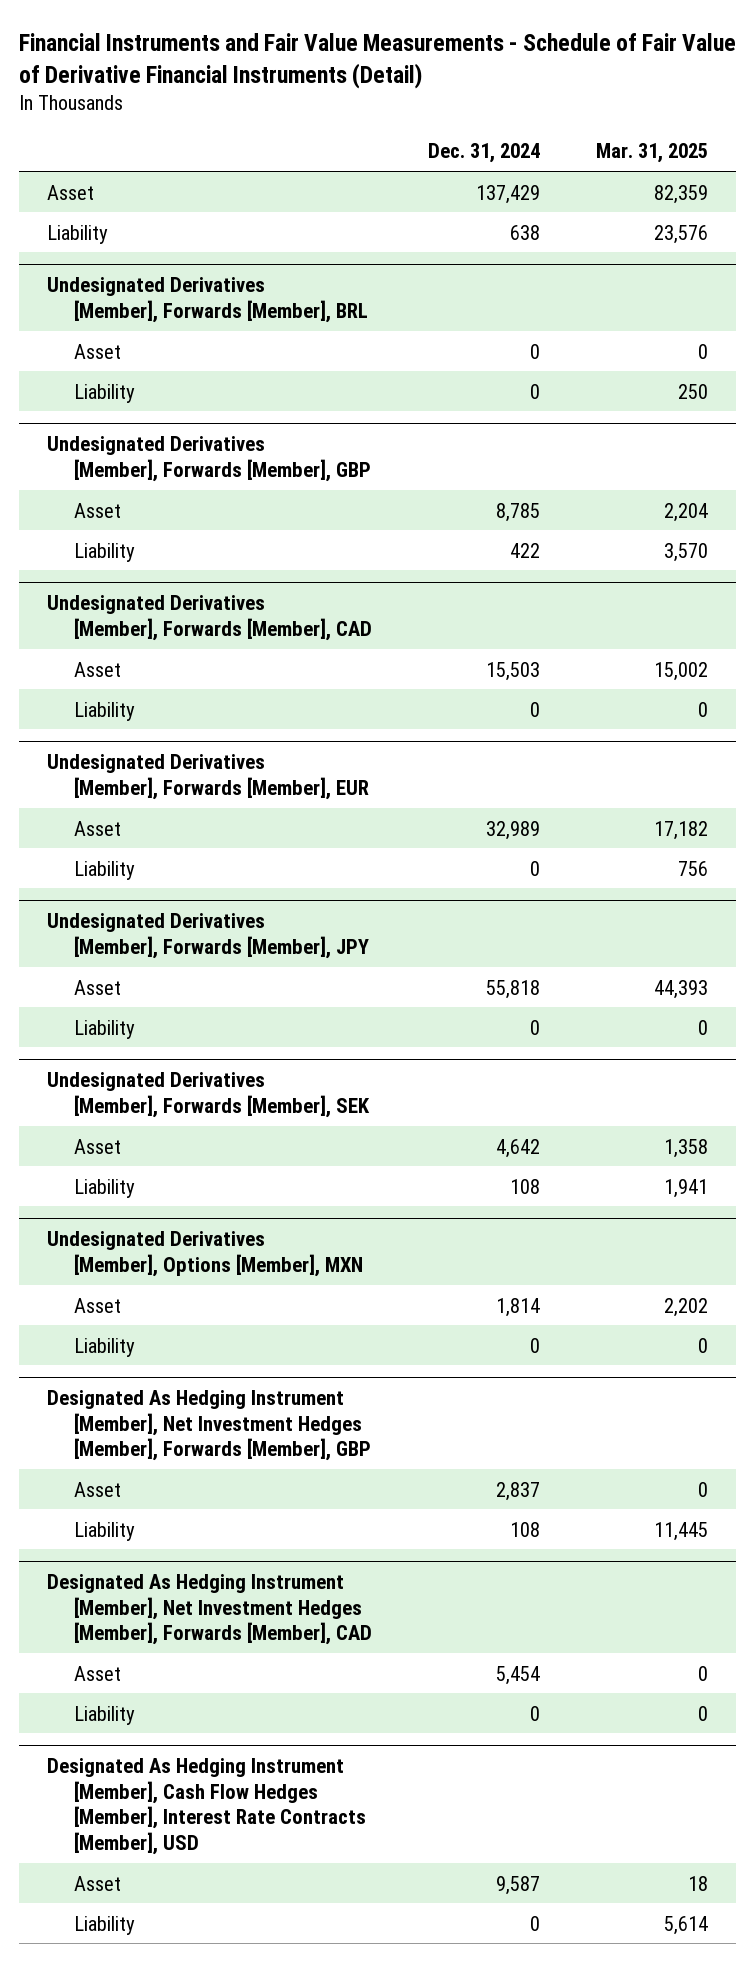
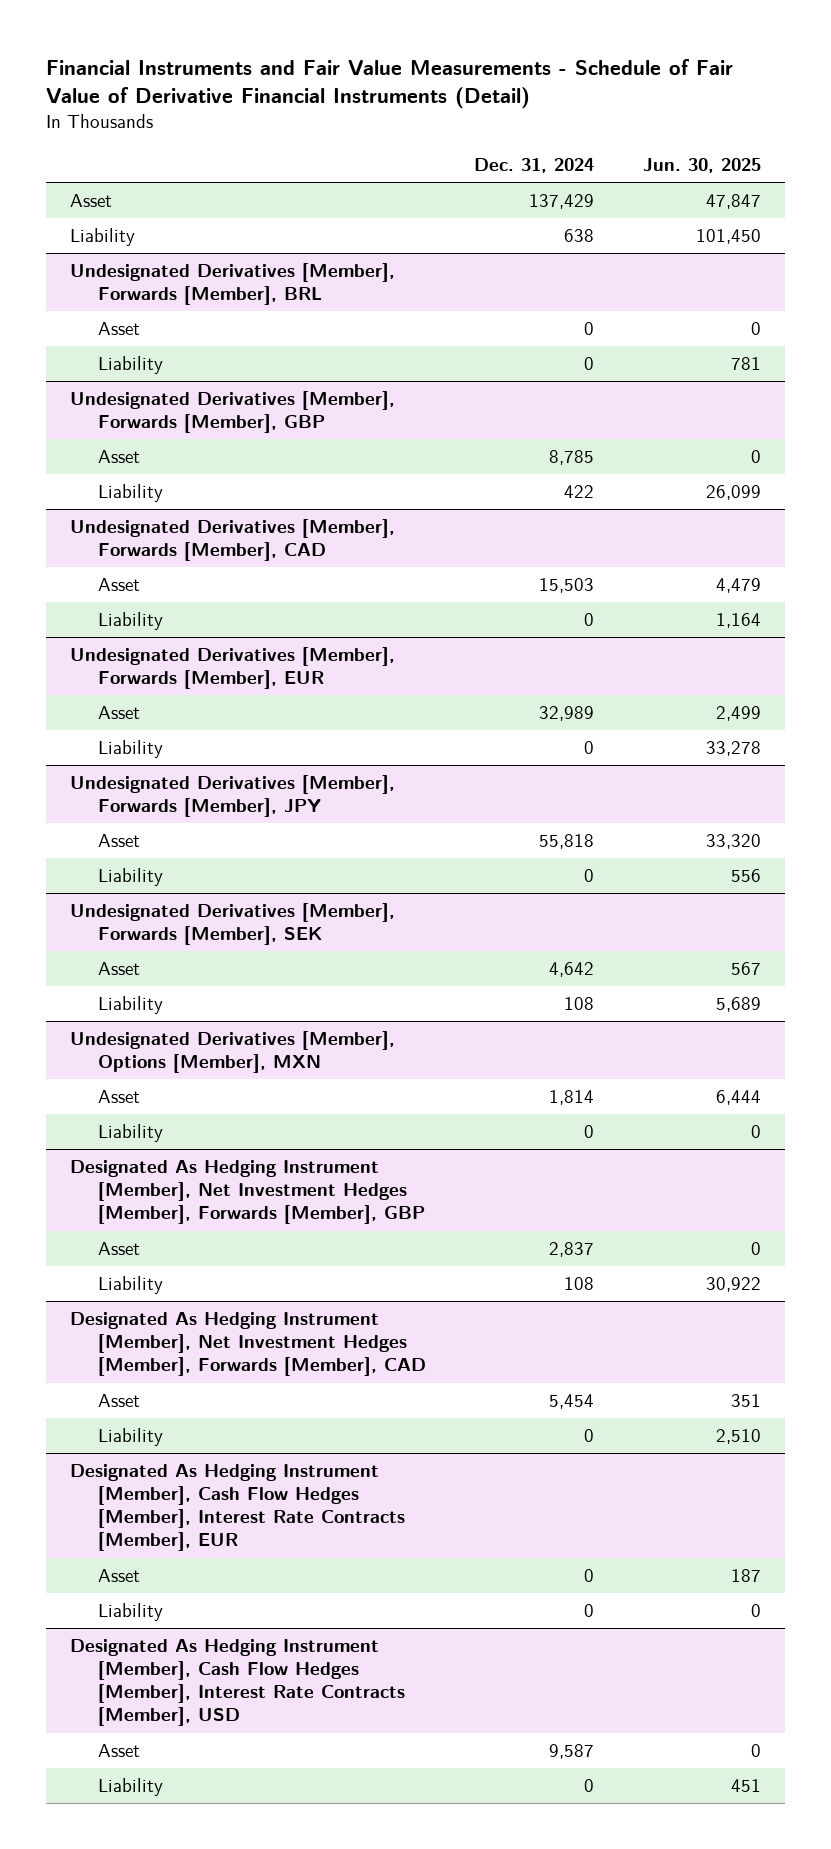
- | Dec. 31, 2024 | Mar. 31, 2025
+ | Dec. 31, 2024 | Jun. 30, 2025
+ Designated As Hedging Instrument [Member], Cash Flow Hedges [Member], Interest Rate Contracts [Member], EUR
+ Asset | 0 | 187
+ Liability | 0 | 0

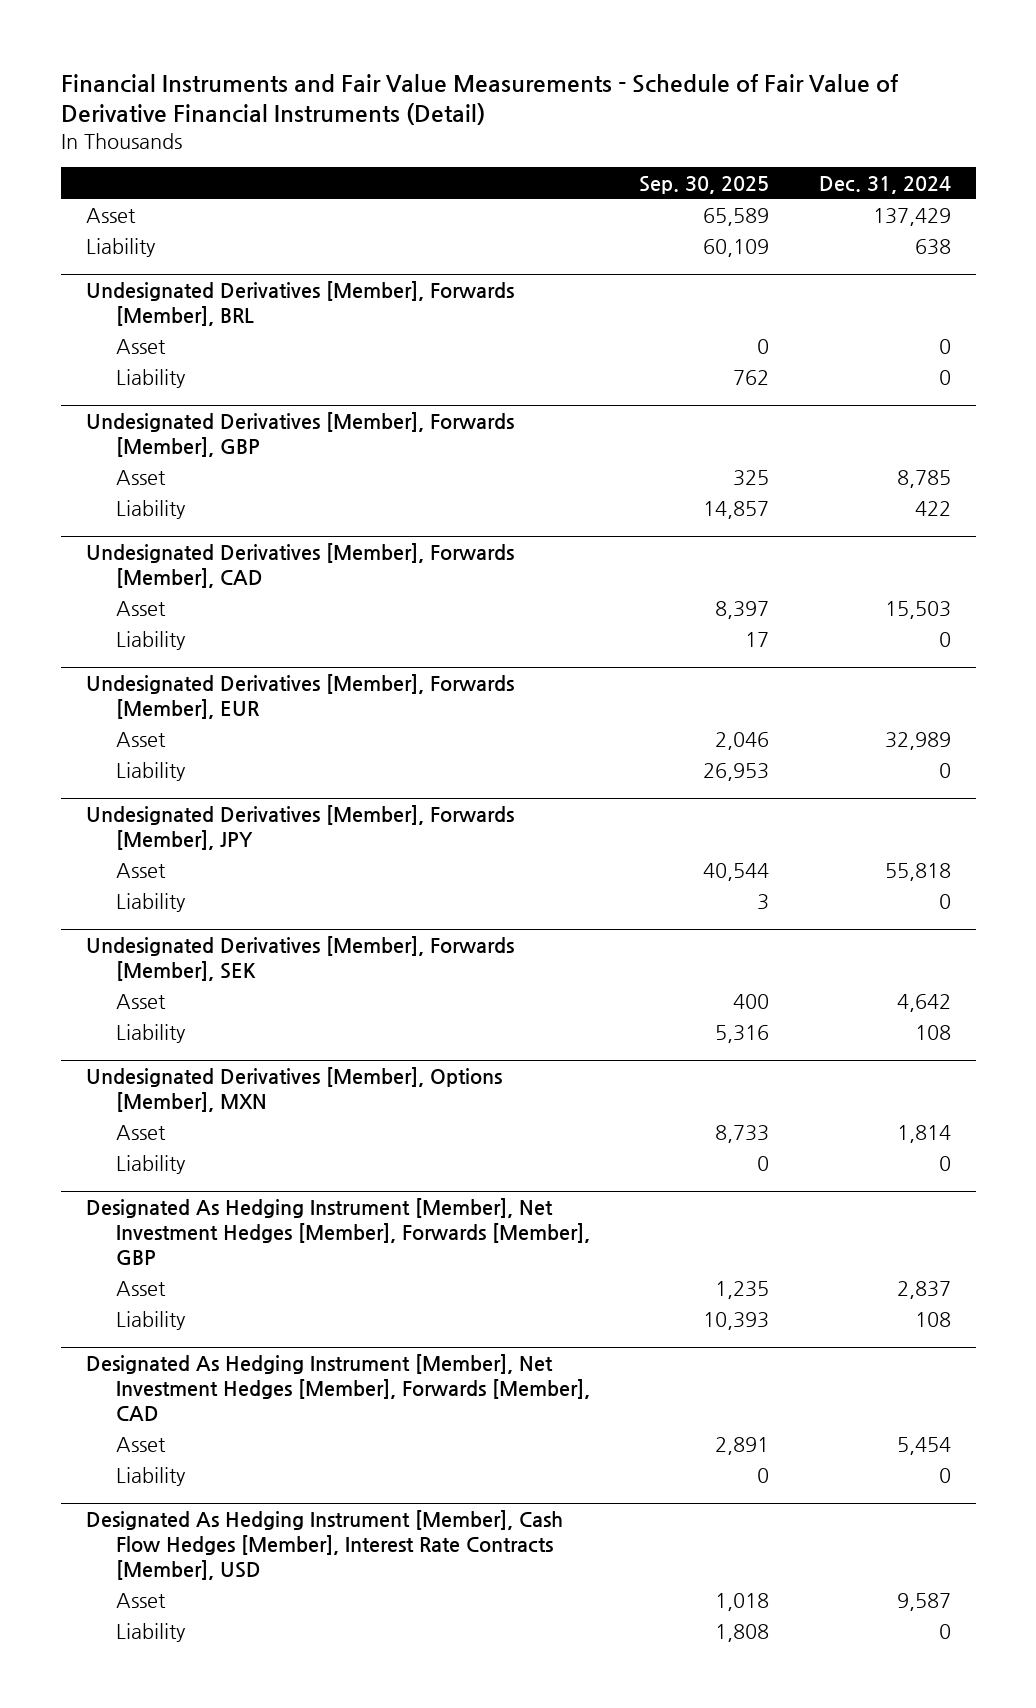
- | Dec. 31, 2024 | Jun. 30, 2025
+ | Sep. 30, 2025 | Dec. 31, 2024
- Designated As Hedging Instrument [Member], Cash Flow Hedges [Member], Interest Rate Contracts [Member], EUR
- Asset | 0 | 187
- Liability | 0 | 0

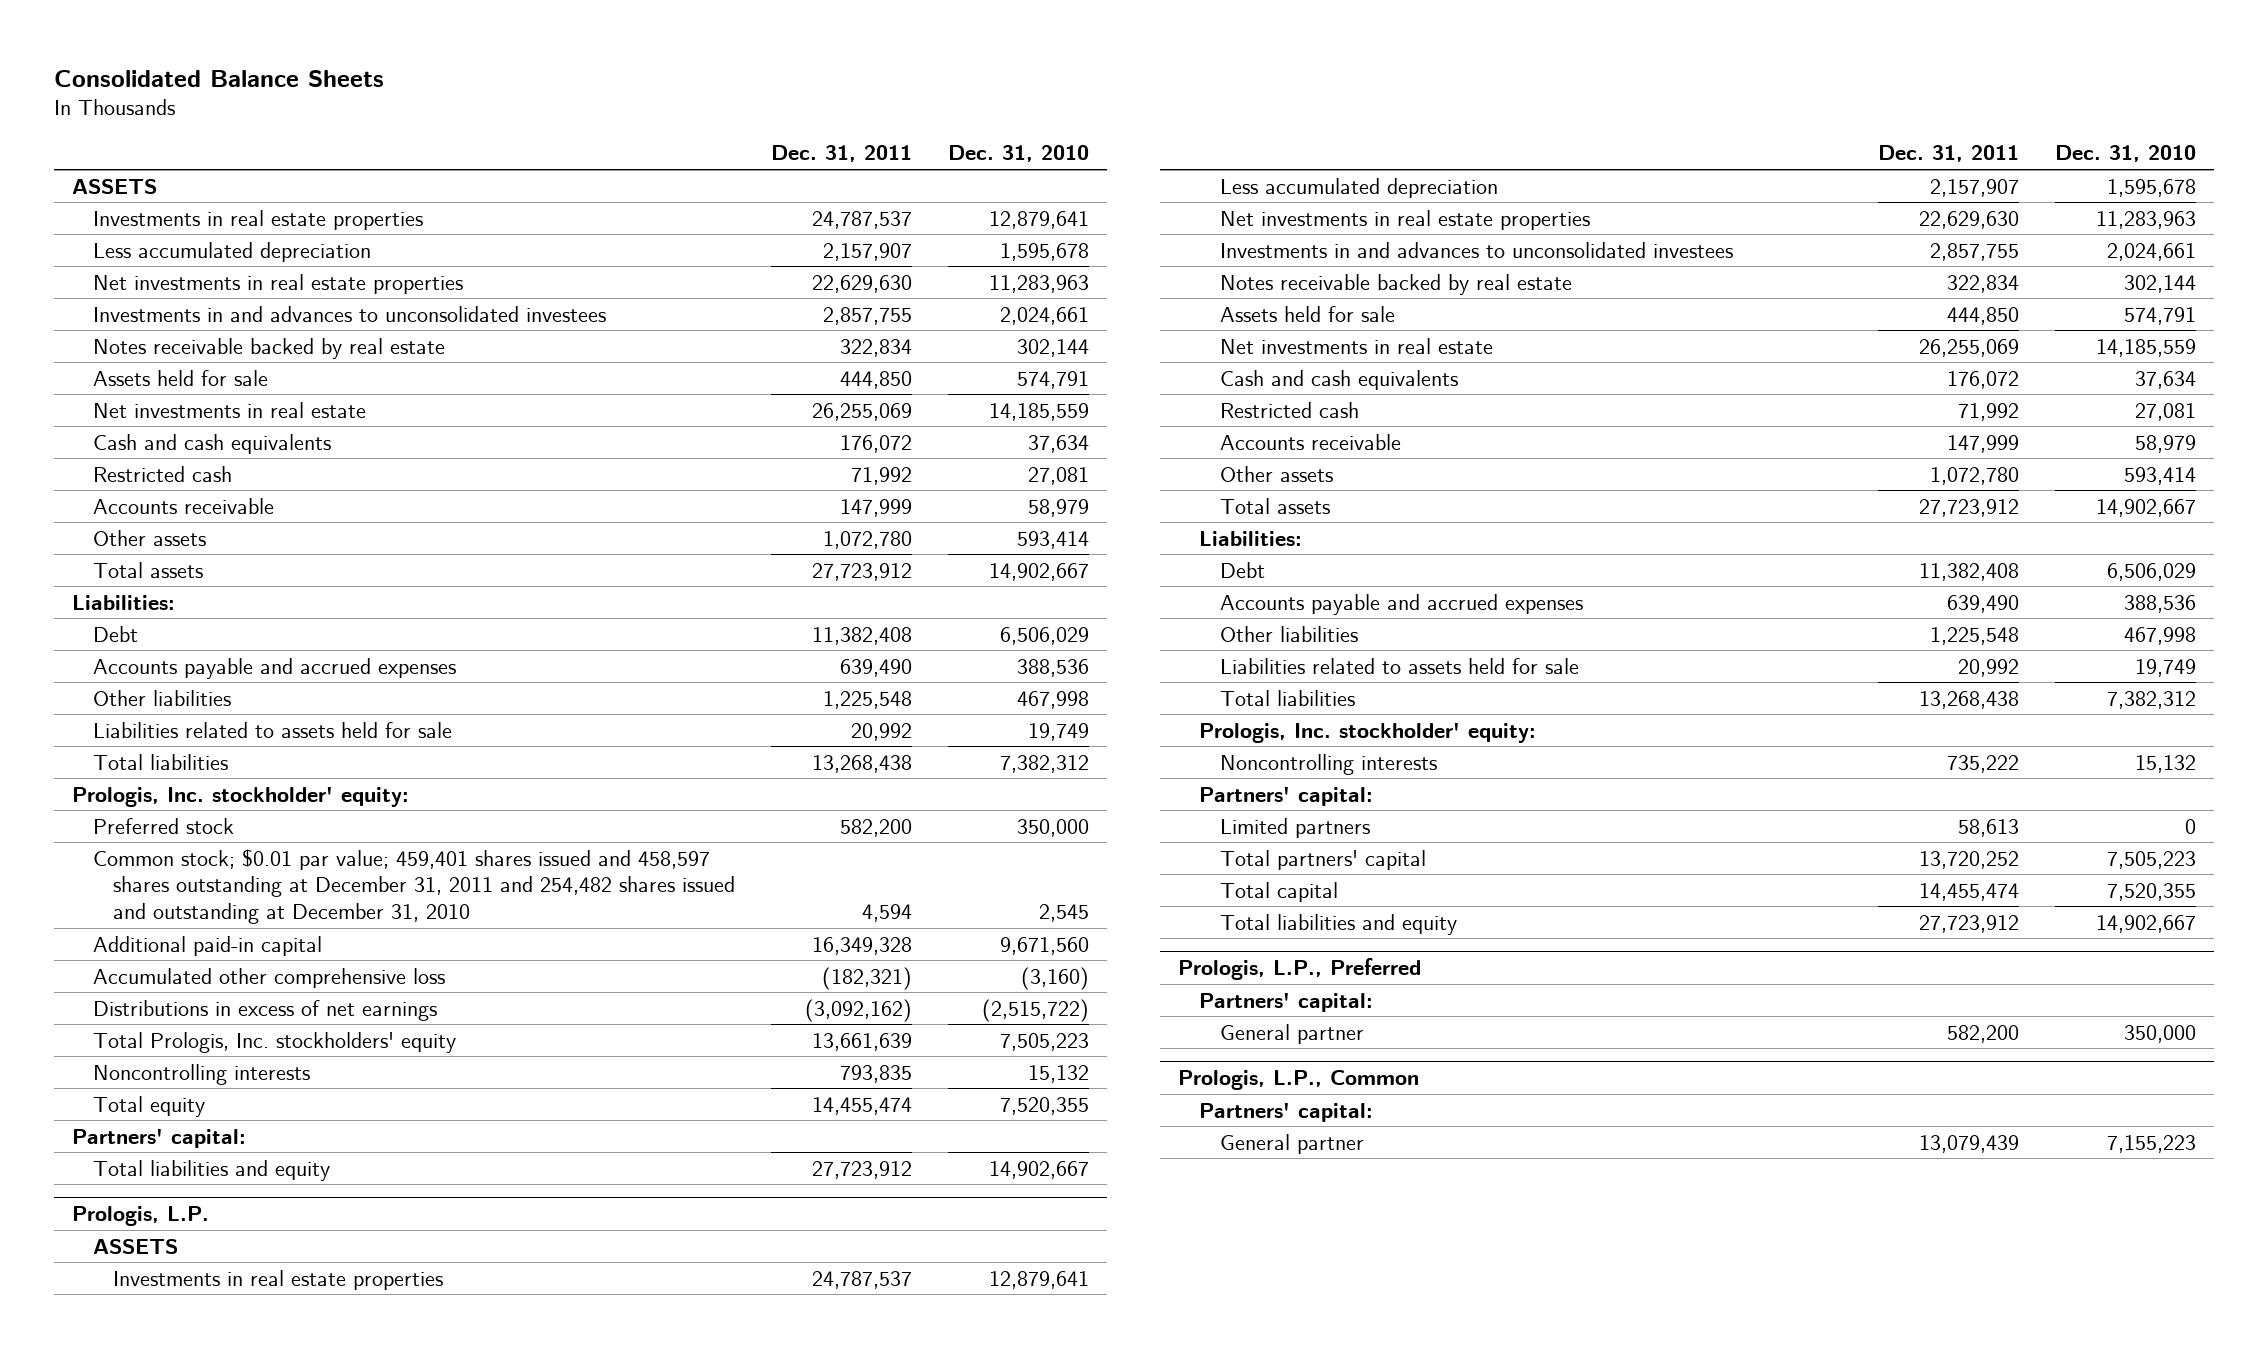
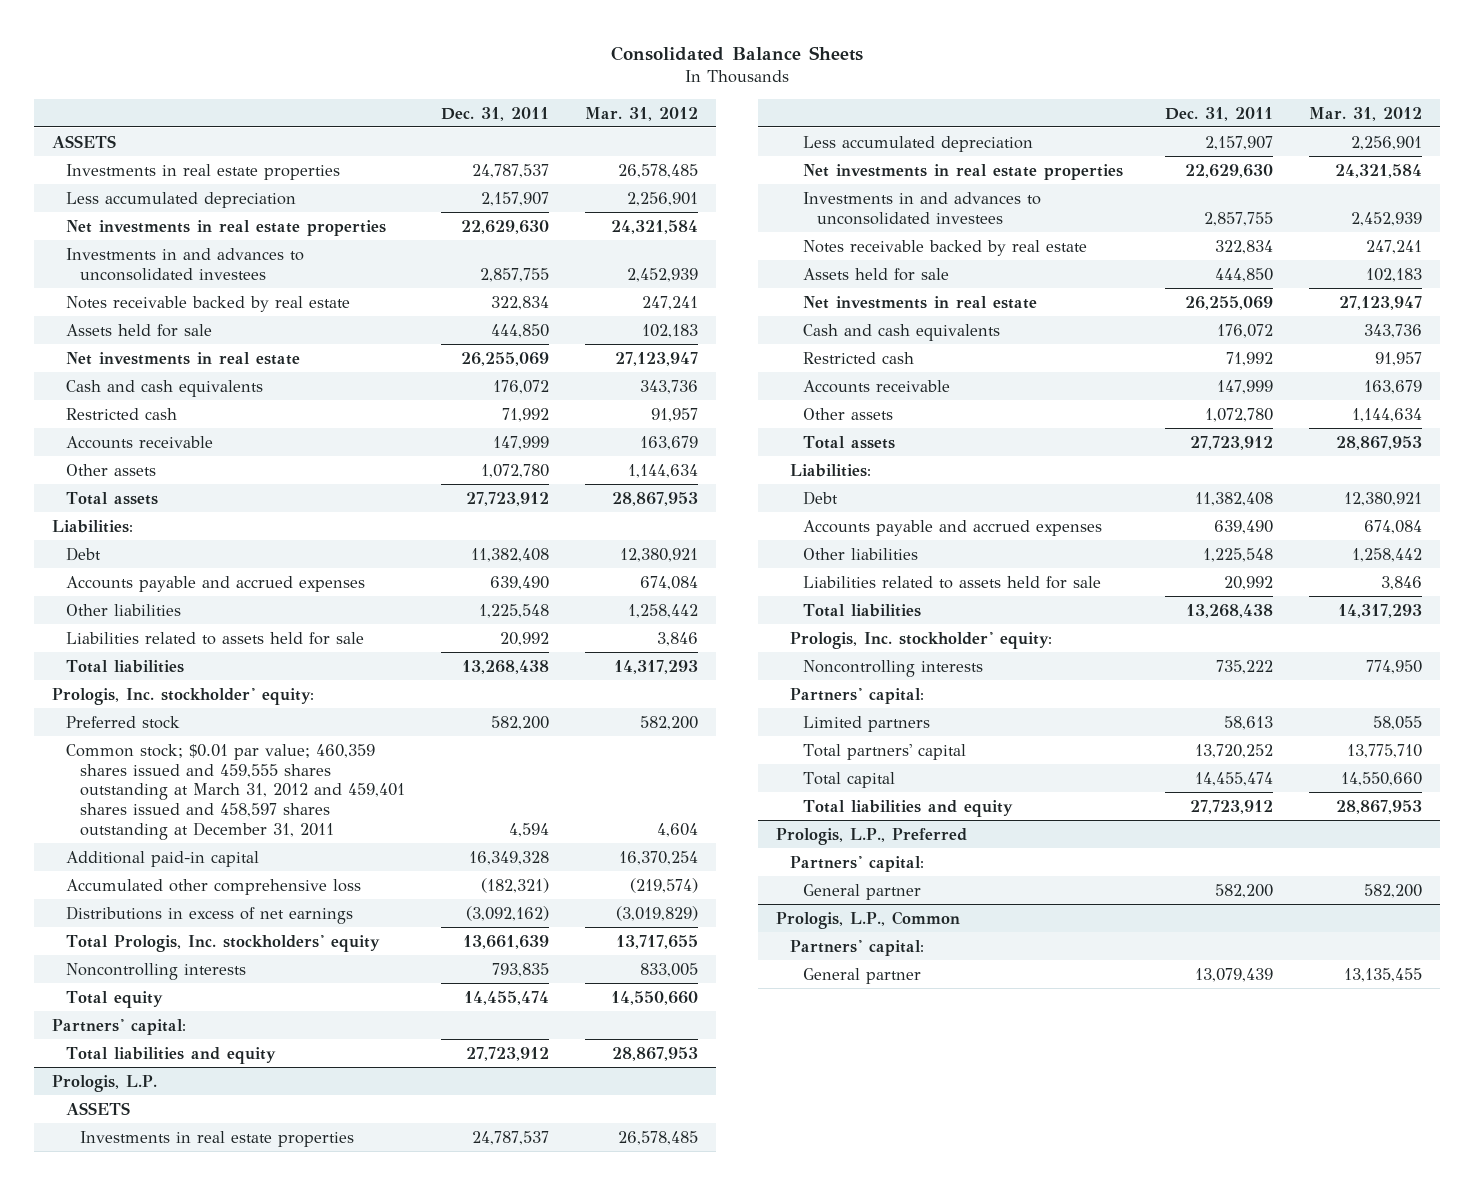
- | Dec. 31, 2011 | Dec. 31, 2010
+ | Dec. 31, 2011 | Mar. 31, 2012
- Common stock; $0.01 par value; 459,401 shares issued and 458,597 shares outstanding at December 31, 2011 and 254,482 shares issued and outstanding at December 31, 2010 | 4,594 | 2,545
+ Common stock; $0.01 par value; 460,359 shares issued and 459,555 shares outstanding at March 31, 2012 and 459,401 shares issued and 458,597 shares outstanding at December 31, 2011 | 4,594 | 4,604

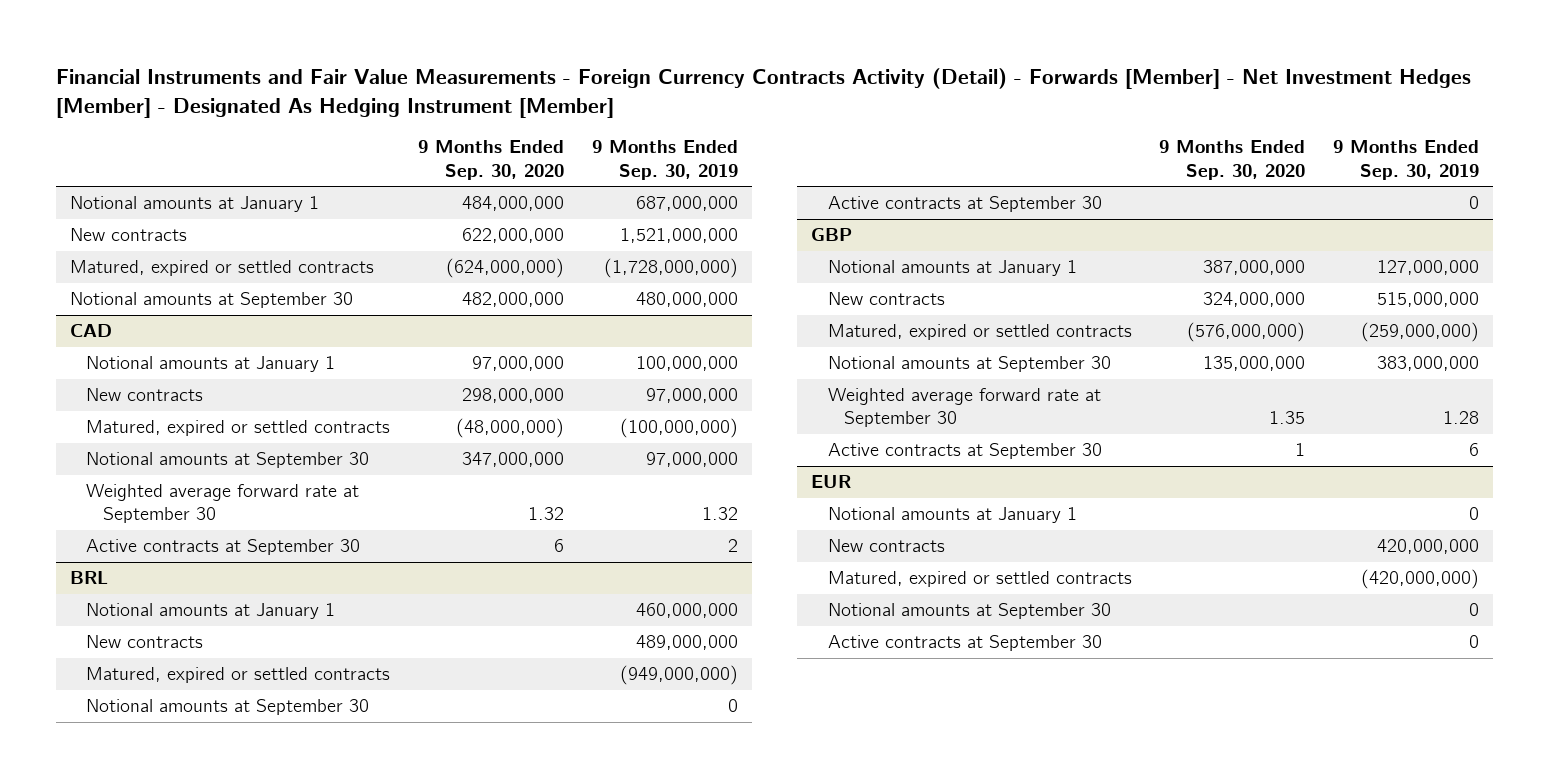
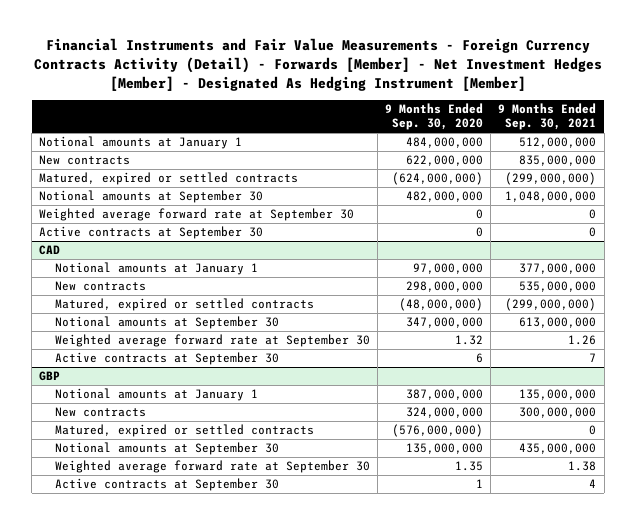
- | 9 Months Ended Sep. 30, 2020 | 9 Months Ended Sep. 30, 2019
+ | 9 Months Ended Sep. 30, 2020 | 9 Months Ended Sep. 30, 2021
+ Weighted average forward rate at September 30 | 0 | 0
+ Active contracts at September 30 | 0 | 0
- BRL
- Notional amounts at January 1 | | 460,000,000
- New contracts | | 489,000,000
- Matured, expired or settled contracts | | (949,000,000)
- Notional amounts at September 30 | | 0
- Active contracts at September 30 | | 0
- EUR
- Notional amounts at January 1 | | 0
- New contracts | | 420,000,000
- Matured, expired or settled contracts | | (420,000,000)
- Notional amounts at September 30 | | 0
- Active contracts at September 30 | | 0

